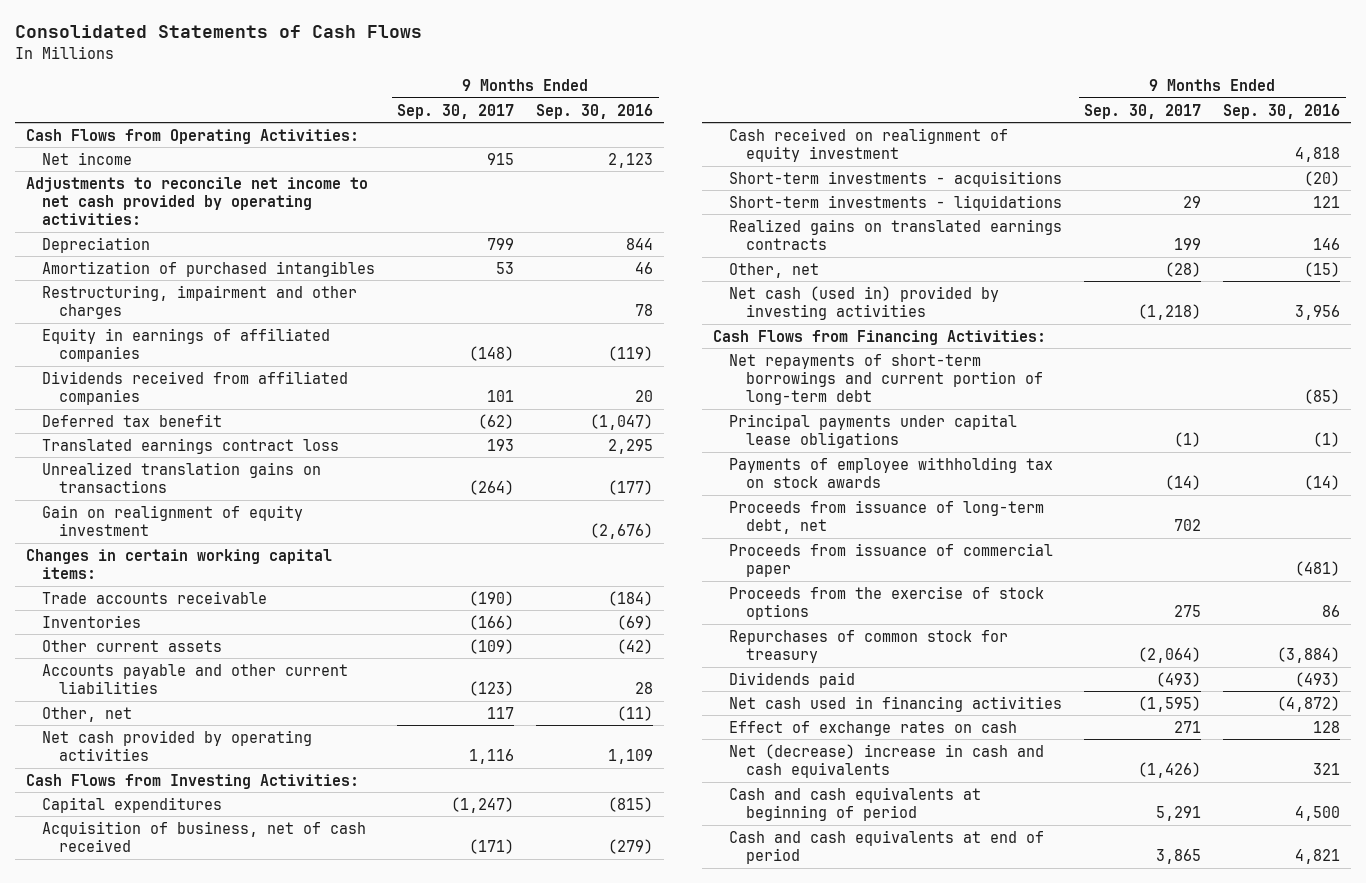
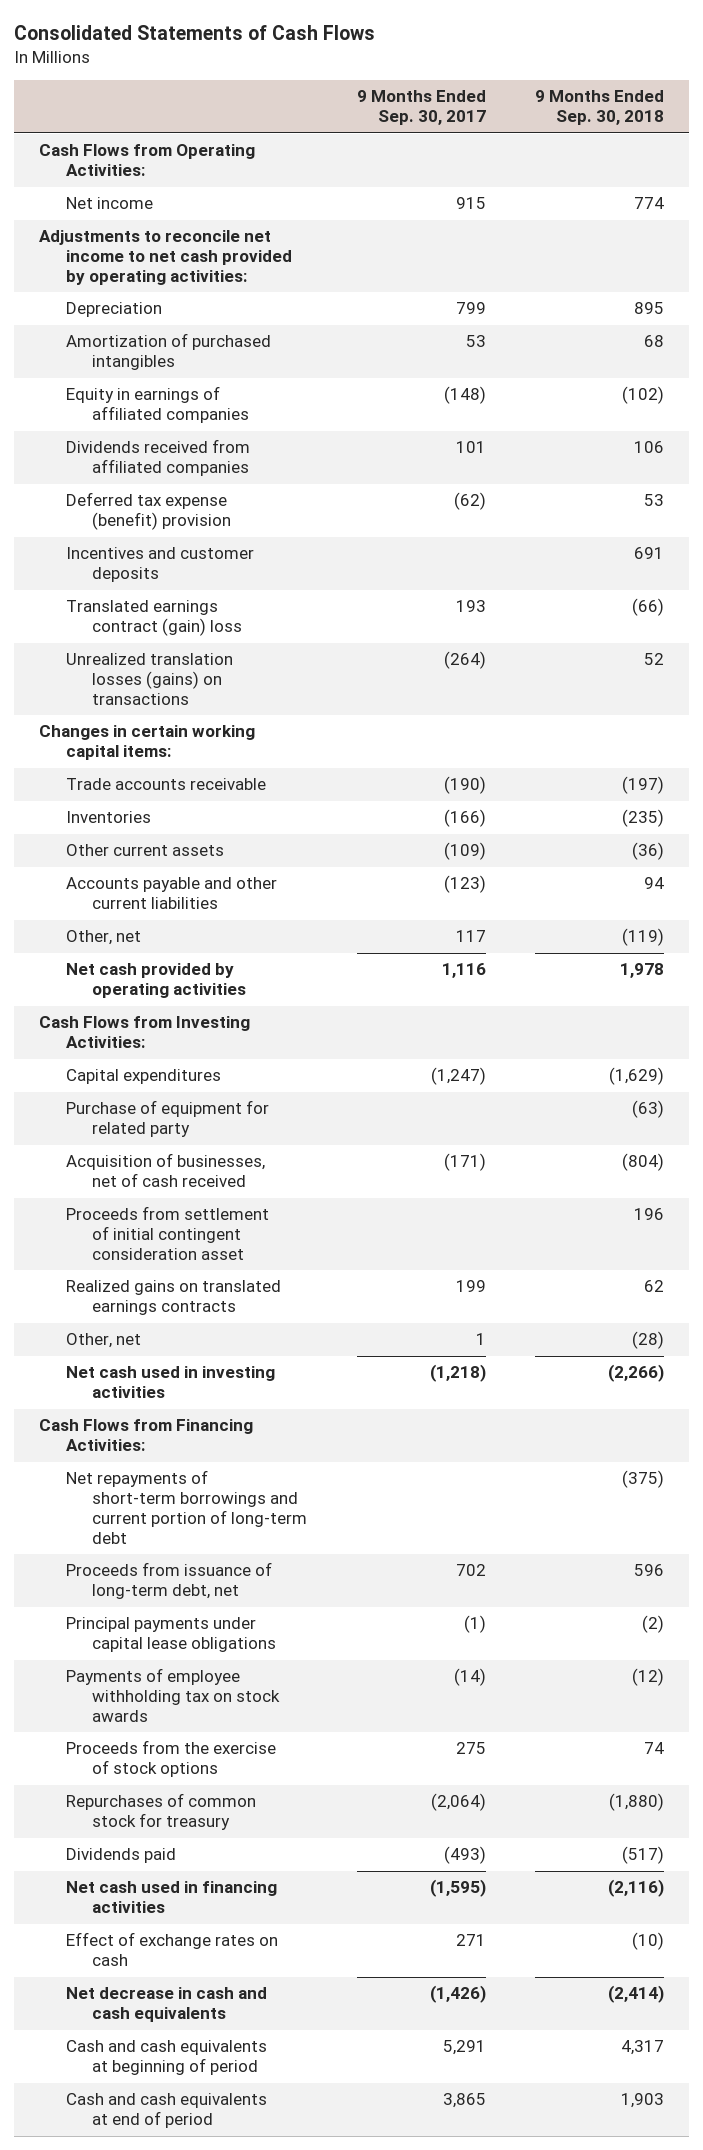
- | 9 Months Ended Sep. 30, 2017 | 9 Months Ended Sep. 30, 2016
+ | 9 Months Ended Sep. 30, 2017 | 9 Months Ended Sep. 30, 2018
- Restructuring, impairment and other charges | | 78
- Deferred tax benefit | (62) | (1,047)
- Translated earnings contract loss | 193 | 2,295
- Unrealized translation gains on transactions | (264) | (177)
- Gain on realignment of equity investment | | (2,676)
+ Deferred tax expense (benefit) provision | (62) | 53
+ Incentives and customer deposits | | 691
+ Translated earnings contract (gain) loss | 193 | (66)
+ Unrealized translation losses (gains) on transactions | (264) | 52
- Acquisition of business, net of cash received | (171) | (279)
- Cash received on realignment of equity investment | | 4,818
- Short-term investments - acquisitions | | (20)
- Short-term investments - liquidations | 29 | 121
+ Purchase of equipment for related party | | (63)
+ Acquisition of businesses, net of cash received | (171) | (804)
+ Proceeds from settlement of initial contingent consideration asset | | 196
- Other, net | (28) | (15)
- Net cash (used in) provided by investing activities | (1,218) | 3,956
+ Other, net | 1 | (28)
+ Net cash used in investing activities | (1,218) | (2,266)
moved up: Proceeds from issuance of long-term debt, net | 702 | 596
- Proceeds from issuance of commercial paper | | (481)
- Net (decrease) increase in cash and cash equivalents | (1,426) | 321
+ Net decrease in cash and cash equivalents | (1,426) | (2,414)

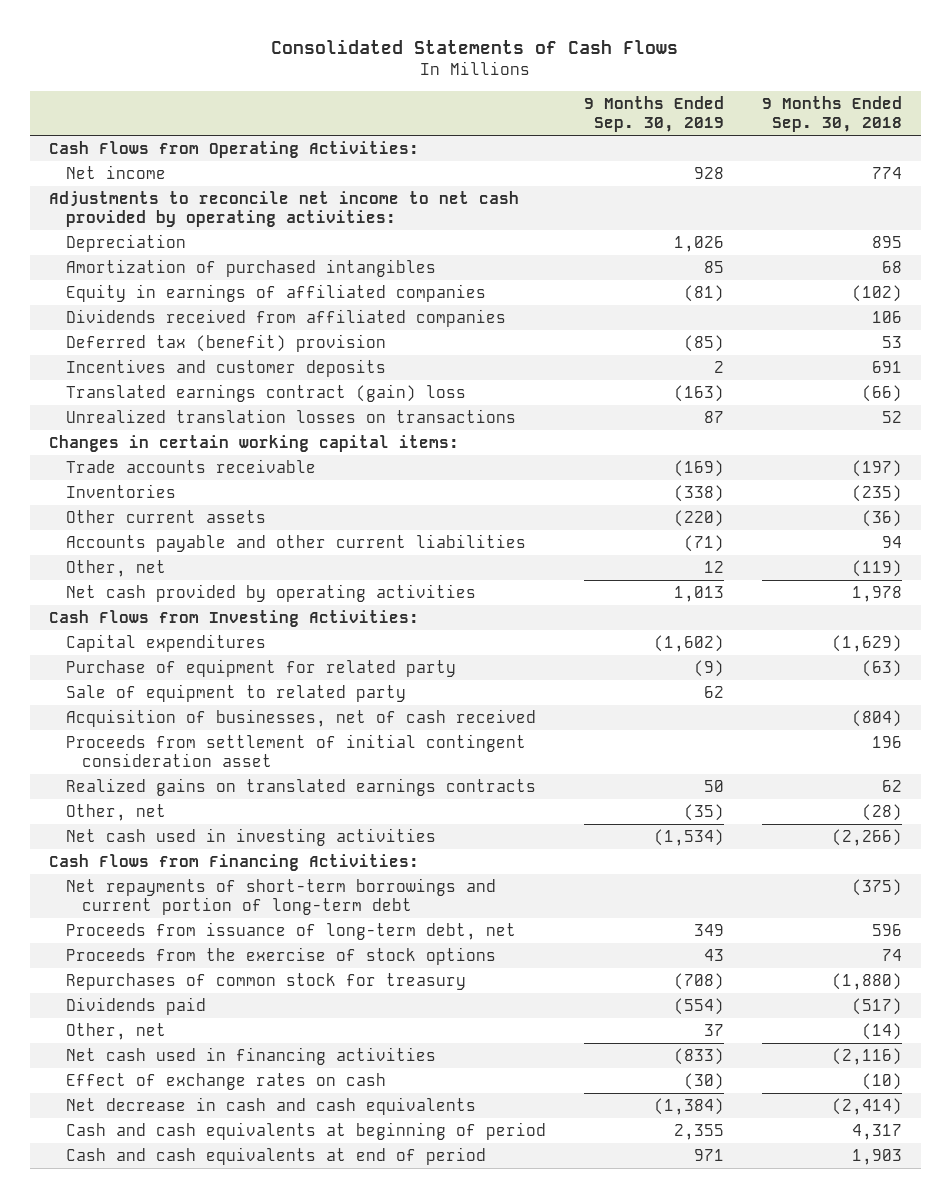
- | 9 Months Ended Sep. 30, 2017 | 9 Months Ended Sep. 30, 2018
+ | 9 Months Ended Sep. 30, 2019 | 9 Months Ended Sep. 30, 2018
- Deferred tax expense (benefit) provision | (62) | 53
+ Deferred tax (benefit) provision | (85) | 53
- Unrealized translation losses (gains) on transactions | (264) | 52
+ Unrealized translation losses on transactions | 87 | 52
+ Sale of equipment to related party | 62 |
- Principal payments under capital lease obligations | (1) | (2)
- Payments of employee withholding tax on stock awards | (14) | (12)
+ Other, net | 37 | (14)

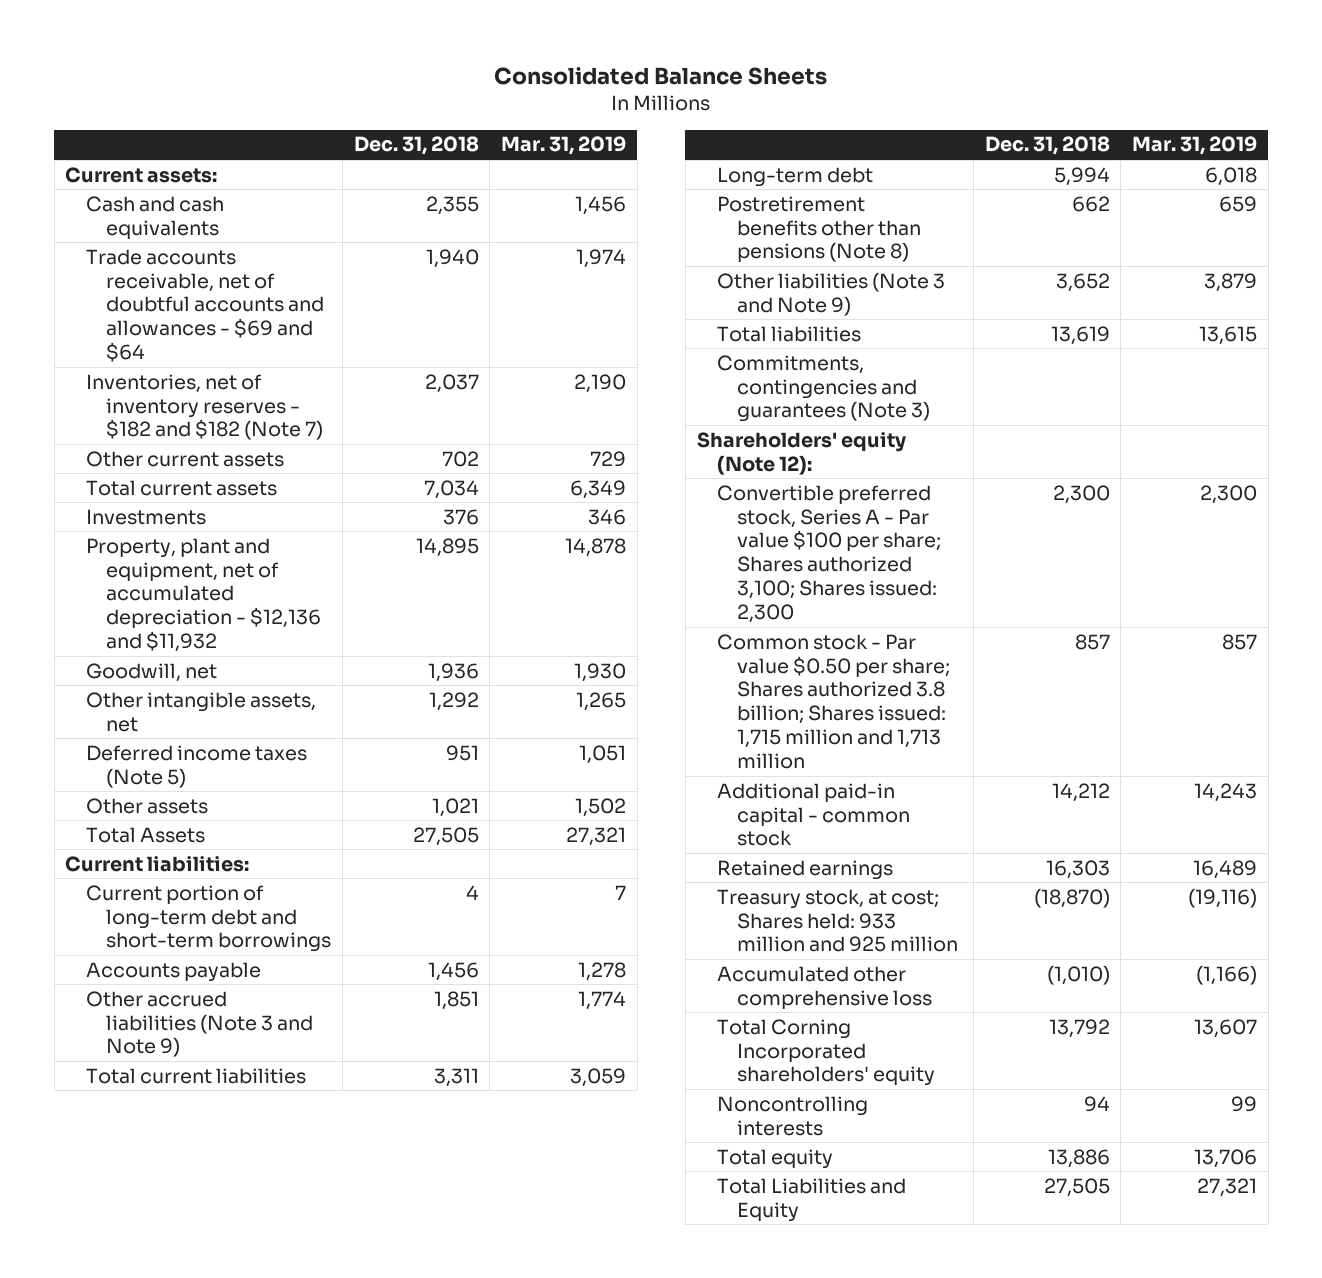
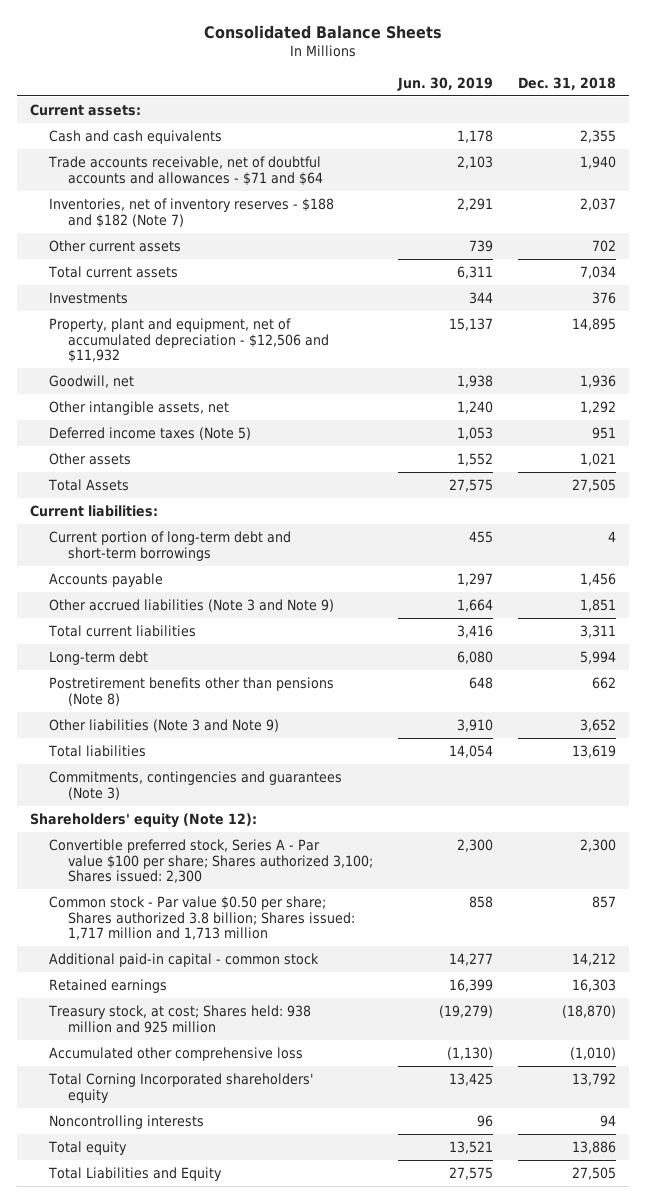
- | Dec. 31, 2018 | Mar. 31, 2019
+ | Jun. 30, 2019 | Dec. 31, 2018
- Trade accounts receivable, net of doubtful accounts and allowances - $69 and $64 | 1,940 | 1,974
- Inventories, net of inventory reserves - $182 and $182 (Note 7) | 2,037 | 2,190
+ Trade accounts receivable, net of doubtful accounts and allowances - $71 and $64 | 2,103 | 1,940
+ Inventories, net of inventory reserves - $188 and $182 (Note 7) | 2,291 | 2,037
- Property, plant and equipment, net of accumulated depreciation - $12,136 and $11,932 | 14,895 | 14,878
+ Property, plant and equipment, net of accumulated depreciation - $12,506 and $11,932 | 15,137 | 14,895
- Common stock - Par value $0.50 per share; Shares authorized 3.8 billion; Shares issued: 1,715 million and 1,713 million | 857 | 857
+ Common stock - Par value $0.50 per share; Shares authorized 3.8 billion; Shares issued: 1,717 million and 1,713 million | 858 | 857
- Treasury stock, at cost; Shares held: 933 million and 925 million | (18,870) | (19,116)
+ Treasury stock, at cost; Shares held: 938 million and 925 million | (19,279) | (18,870)

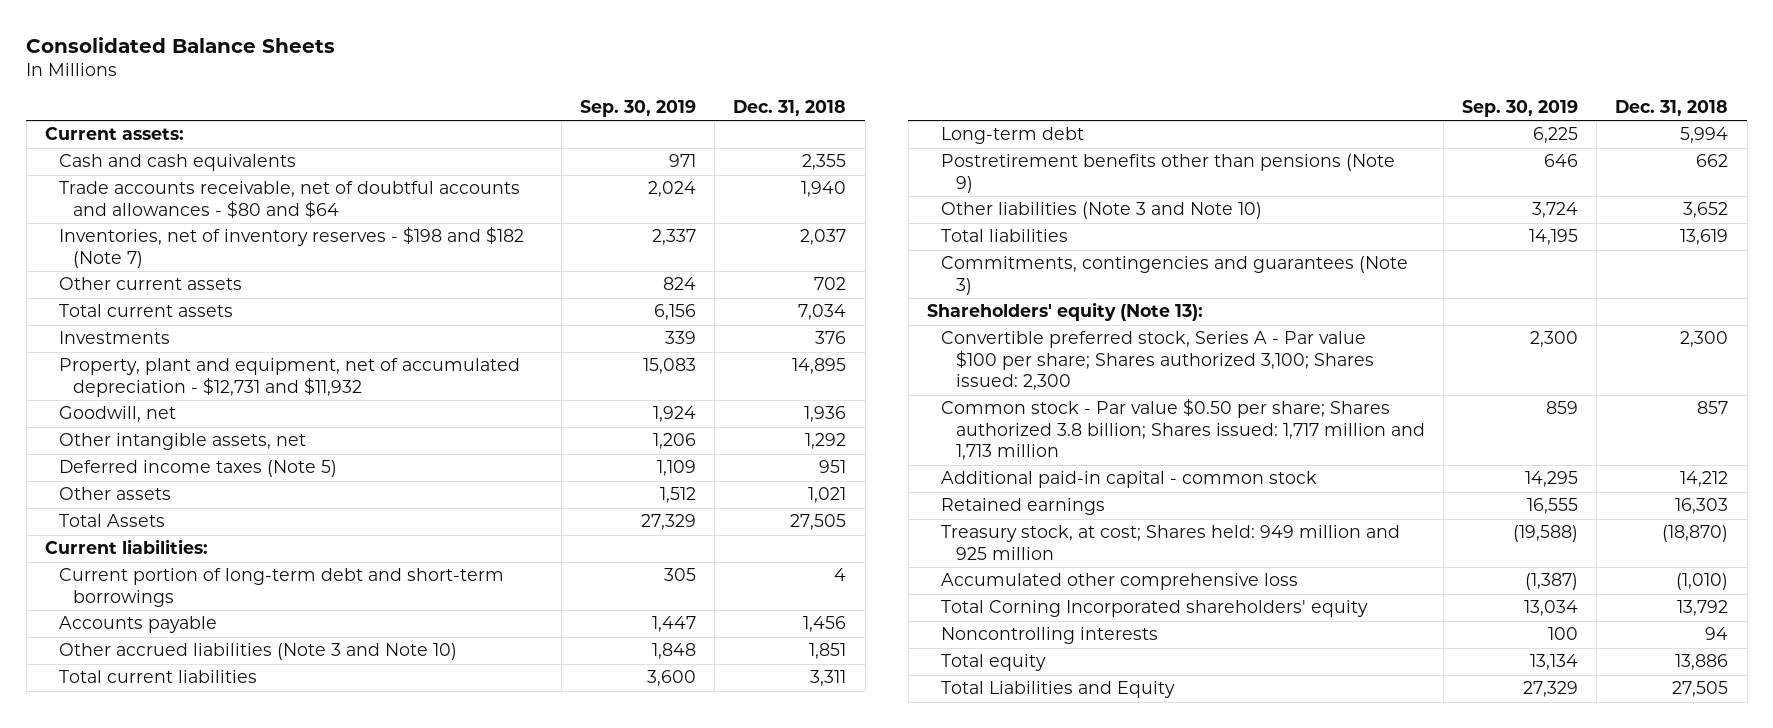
- | Jun. 30, 2019 | Dec. 31, 2018
+ | Sep. 30, 2019 | Dec. 31, 2018
- Trade accounts receivable, net of doubtful accounts and allowances - $71 and $64 | 2,103 | 1,940
- Inventories, net of inventory reserves - $188 and $182 (Note 7) | 2,291 | 2,037
+ Trade accounts receivable, net of doubtful accounts and allowances - $80 and $64 | 2,024 | 1,940
+ Inventories, net of inventory reserves - $198 and $182 (Note 7) | 2,337 | 2,037
- Property, plant and equipment, net of accumulated depreciation - $12,506 and $11,932 | 15,137 | 14,895
+ Property, plant and equipment, net of accumulated depreciation - $12,731 and $11,932 | 15,083 | 14,895
- Other accrued liabilities (Note 3 and Note 9) | 1,664 | 1,851
+ Other accrued liabilities (Note 3 and Note 10) | 1,848 | 1,851
- Postretirement benefits other than pensions (Note 8) | 648 | 662
- Other liabilities (Note 3 and Note 9) | 3,910 | 3,652
+ Postretirement benefits other than pensions (Note 9) | 646 | 662
+ Other liabilities (Note 3 and Note 10) | 3,724 | 3,652
- Shareholders' equity (Note 12):
+ Shareholders' equity (Note 13):
- Treasury stock, at cost; Shares held: 938 million and 925 million | (19,279) | (18,870)
+ Treasury stock, at cost; Shares held: 949 million and 925 million | (19,588) | (18,870)

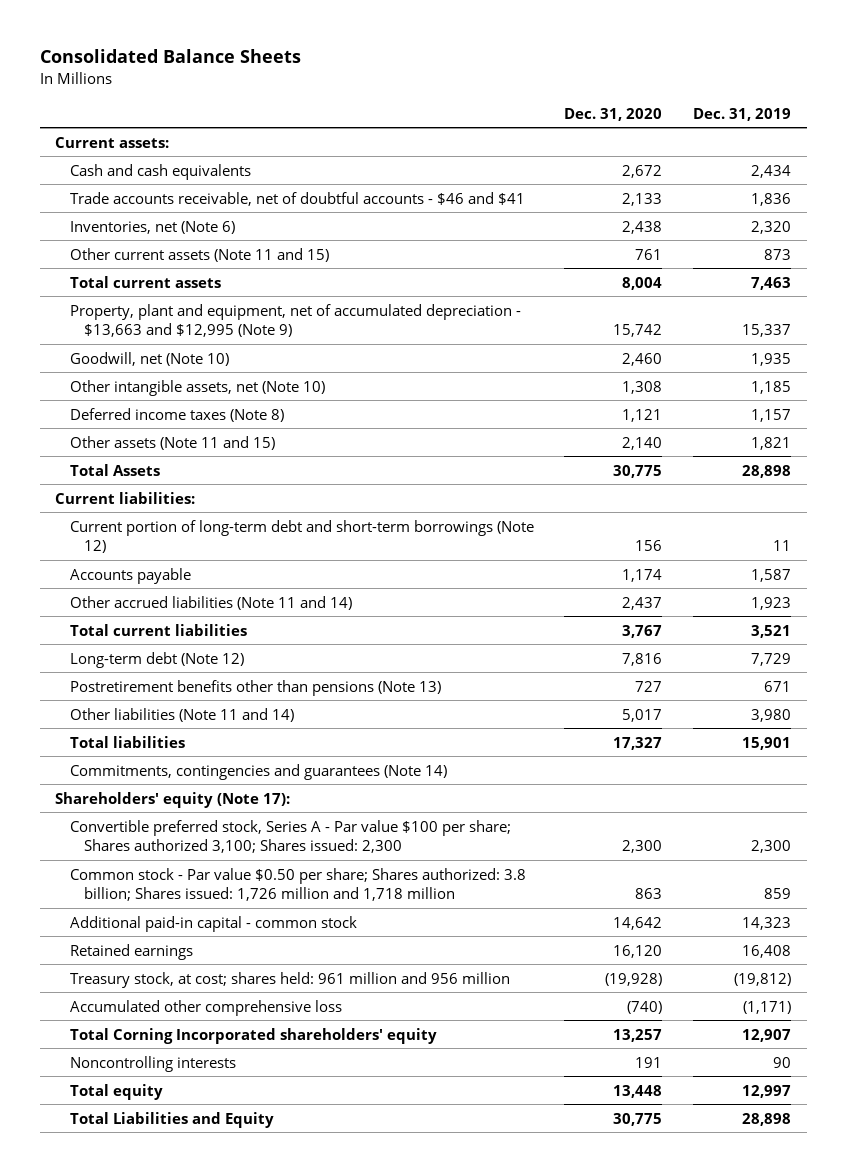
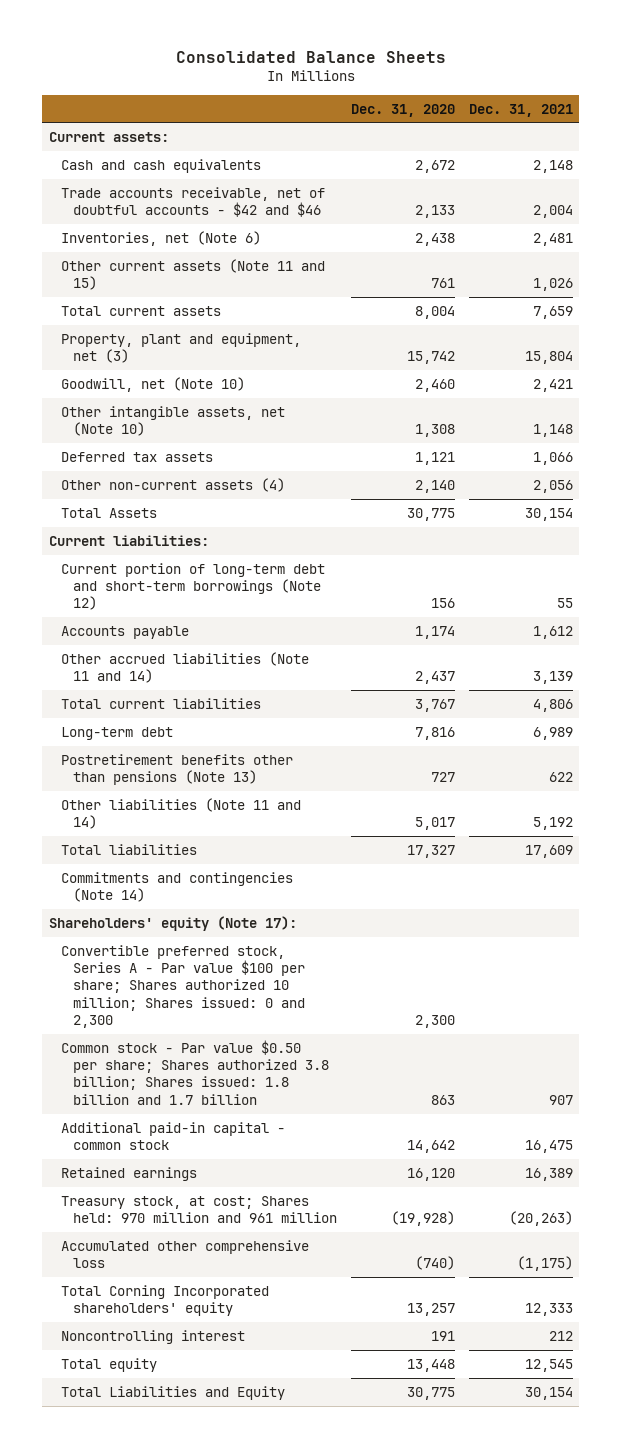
- | Dec. 31, 2020 | Dec. 31, 2019
+ | Dec. 31, 2020 | Dec. 31, 2021
- Trade accounts receivable, net of doubtful accounts - $46 and $41 | 2,133 | 1,836
+ Trade accounts receivable, net of doubtful accounts - $42 and $46 | 2,133 | 2,004
- Property, plant and equipment, net of accumulated depreciation - $13,663 and $12,995 (Note 9) | 15,742 | 15,337
+ Property, plant and equipment, net (3) | 15,742 | 15,804
- Deferred income taxes (Note 8) | 1,121 | 1,157
- Other assets (Note 11 and 15) | 2,140 | 1,821
+ Deferred tax assets | 1,121 | 1,066
+ Other non-current assets (4) | 2,140 | 2,056
- Long-term debt (Note 12) | 7,816 | 7,729
+ Long-term debt | 7,816 | 6,989
- Commitments, contingencies and guarantees (Note 14)
+ Commitments and contingencies (Note 14)
- Convertible preferred stock, Series A - Par value $100 per share; Shares authorized 3,100; Shares issued: 2,300 | 2,300 | 2,300
- Common stock - Par value $0.50 per share; Shares authorized: 3.8 billion; Shares issued: 1,726 million and 1,718 million | 863 | 859
+ Convertible preferred stock, Series A - Par value $100 per share; Shares authorized 10 million; Shares issued: 0 and 2,300 | 2,300 |
+ Common stock - Par value $0.50 per share; Shares authorized 3.8 billion; Shares issued: 1.8 billion and 1.7 billion | 863 | 907
- Treasury stock, at cost; shares held: 961 million and 956 million | (19,928) | (19,812)
+ Treasury stock, at cost; Shares held: 970 million and 961 million | (19,928) | (20,263)
- Noncontrolling interests | 191 | 90
+ Noncontrolling interest | 191 | 212

